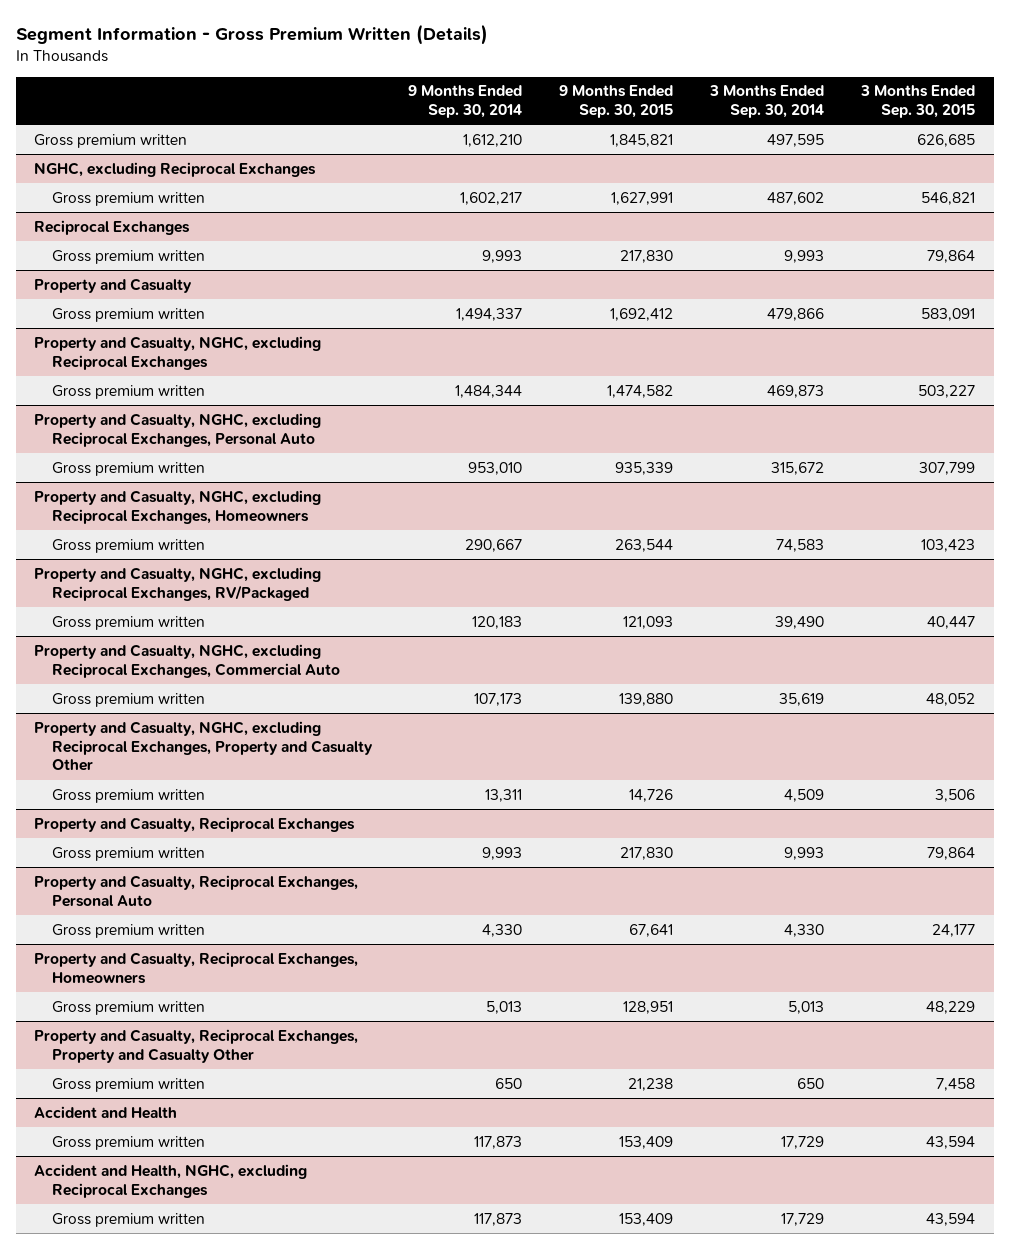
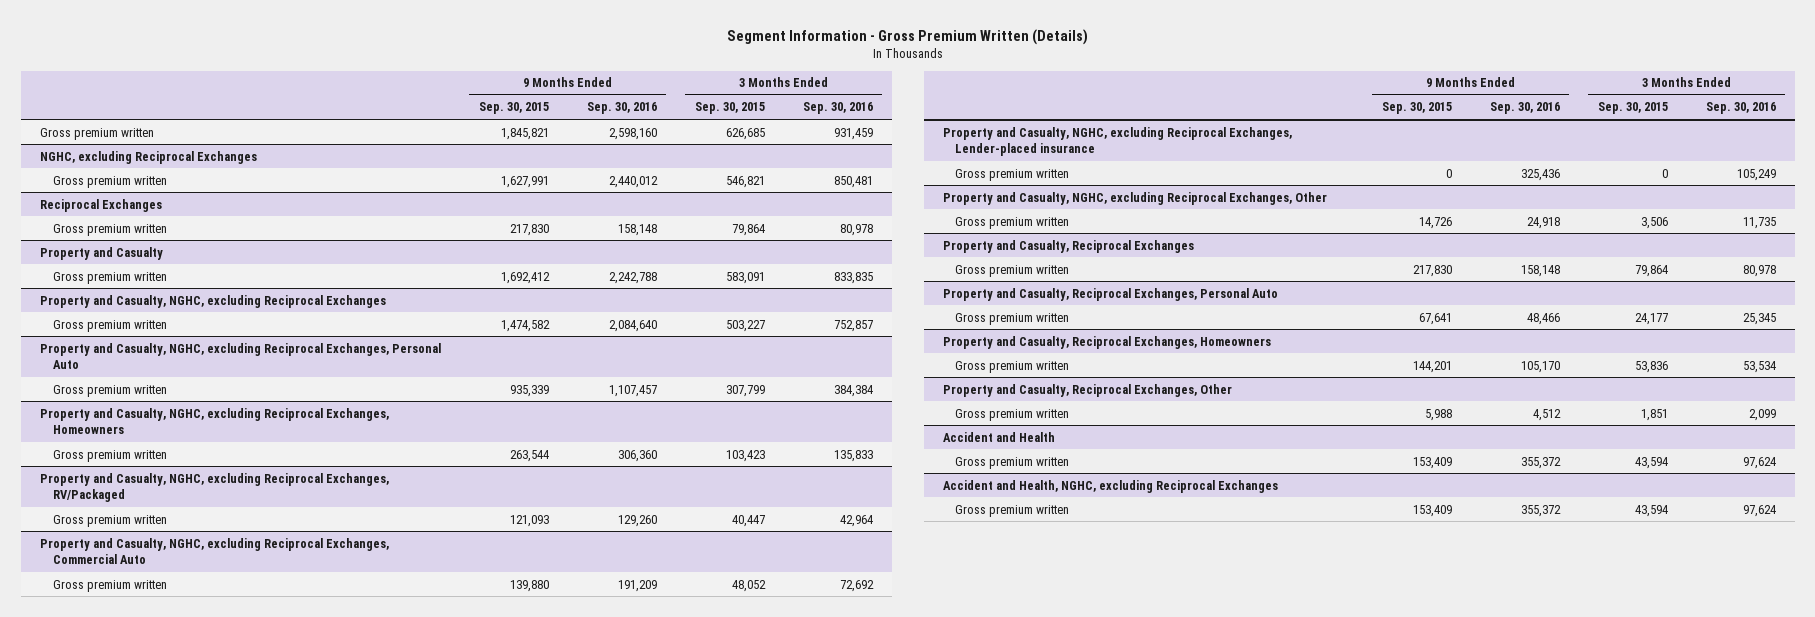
- | 9 Months Ended Sep. 30, 2014 | 9 Months Ended Sep. 30, 2015 | 3 Months Ended Sep. 30, 2014 | 3 Months Ended Sep. 30, 2015
+ | 9 Months Ended Sep. 30, 2015 | 9 Months Ended Sep. 30, 2016 | 3 Months Ended Sep. 30, 2015 | 3 Months Ended Sep. 30, 2016
- Property and Casualty, NGHC, excluding Reciprocal Exchanges, Property and Casualty Other
+ Property and Casualty, NGHC, excluding Reciprocal Exchanges, Lender-placed insurance
+ Gross premium written | 0 | 325,436 | 0 | 105,249
+ Property and Casualty, NGHC, excluding Reciprocal Exchanges, Other
@ Property and Casualty, Reciprocal Exchanges, Homeowners
- Gross premium written | 5,013 | 128,951 | 5,013 | 48,229
- Property and Casualty, Reciprocal Exchanges, Property and Casualty Other
- Gross premium written | 650 | 21,238 | 650 | 7,458
@ Property and Casualty, Reciprocal Exchanges, Homeowners
+ Gross premium written | 144,201 | 105,170 | 53,836 | 53,534
+ Property and Casualty, Reciprocal Exchanges, Other
+ Gross premium written | 5,988 | 4,512 | 1,851 | 2,099

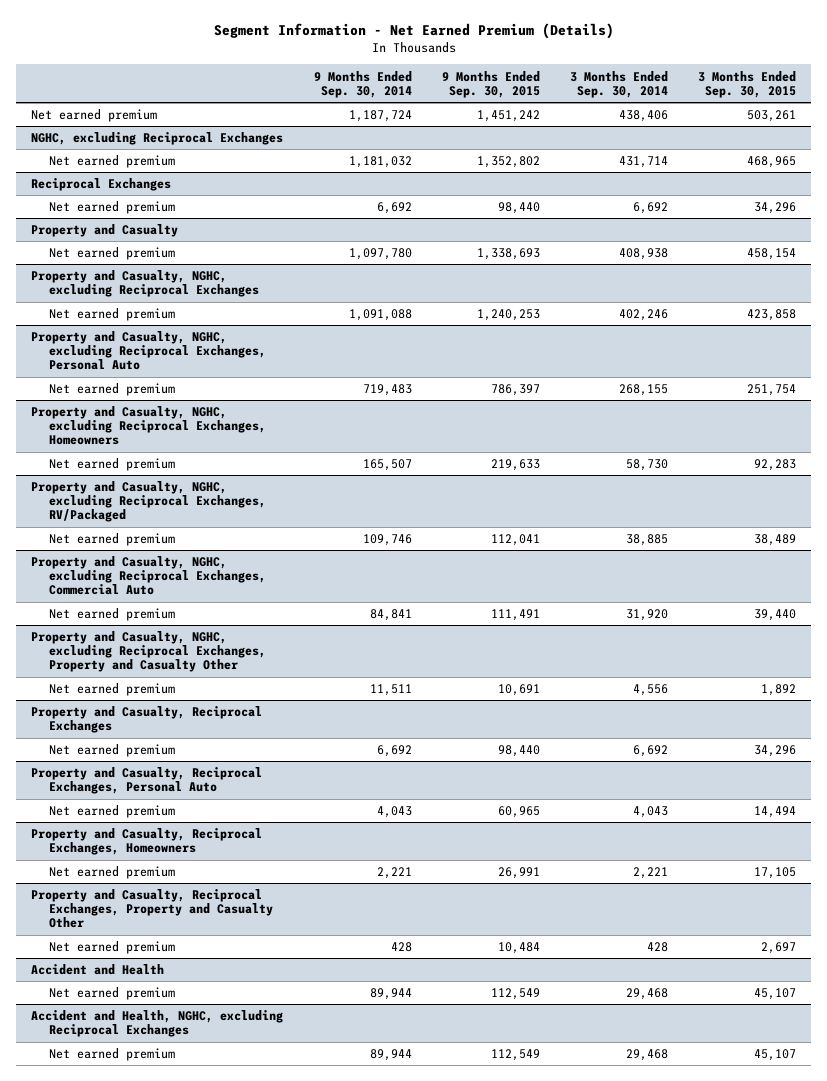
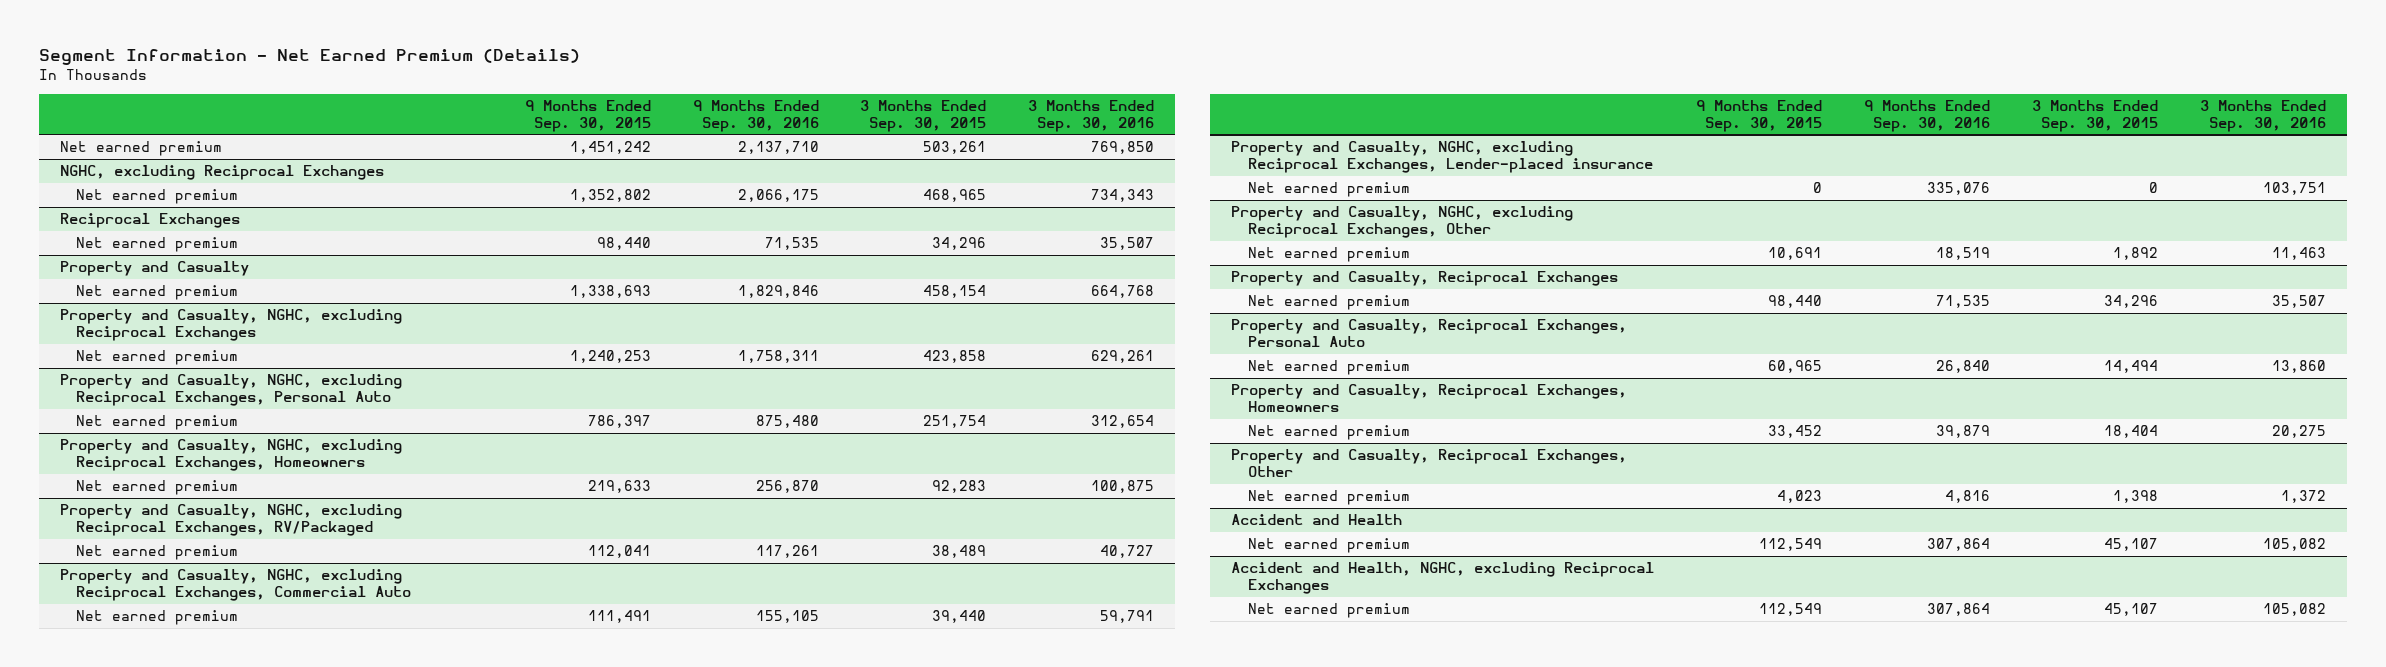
- | 9 Months Ended Sep. 30, 2014 | 9 Months Ended Sep. 30, 2015 | 3 Months Ended Sep. 30, 2014 | 3 Months Ended Sep. 30, 2015
+ | 9 Months Ended Sep. 30, 2015 | 9 Months Ended Sep. 30, 2016 | 3 Months Ended Sep. 30, 2015 | 3 Months Ended Sep. 30, 2016
- Property and Casualty, NGHC, excluding Reciprocal Exchanges, Property and Casualty Other
+ Property and Casualty, NGHC, excluding Reciprocal Exchanges, Lender-placed insurance
+ Net earned premium | 0 | 335,076 | 0 | 103,751
+ Property and Casualty, NGHC, excluding Reciprocal Exchanges, Other
@ Property and Casualty, Reciprocal Exchanges, Homeowners
- Net earned premium | 2,221 | 26,991 | 2,221 | 17,105
- Property and Casualty, Reciprocal Exchanges, Property and Casualty Other
- Net earned premium | 428 | 10,484 | 428 | 2,697
@ Property and Casualty, Reciprocal Exchanges, Homeowners
+ Net earned premium | 33,452 | 39,879 | 18,404 | 20,275
+ Property and Casualty, Reciprocal Exchanges, Other
+ Net earned premium | 4,023 | 4,816 | 1,398 | 1,372

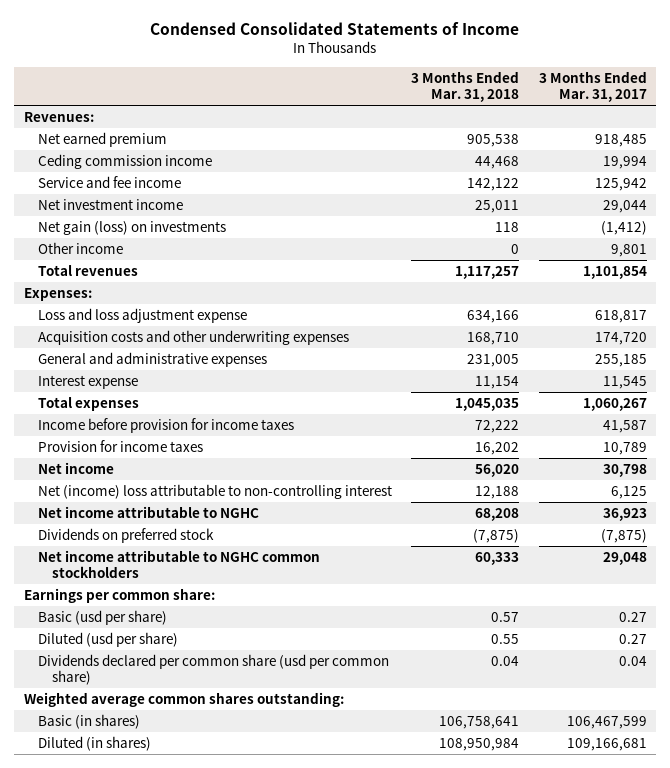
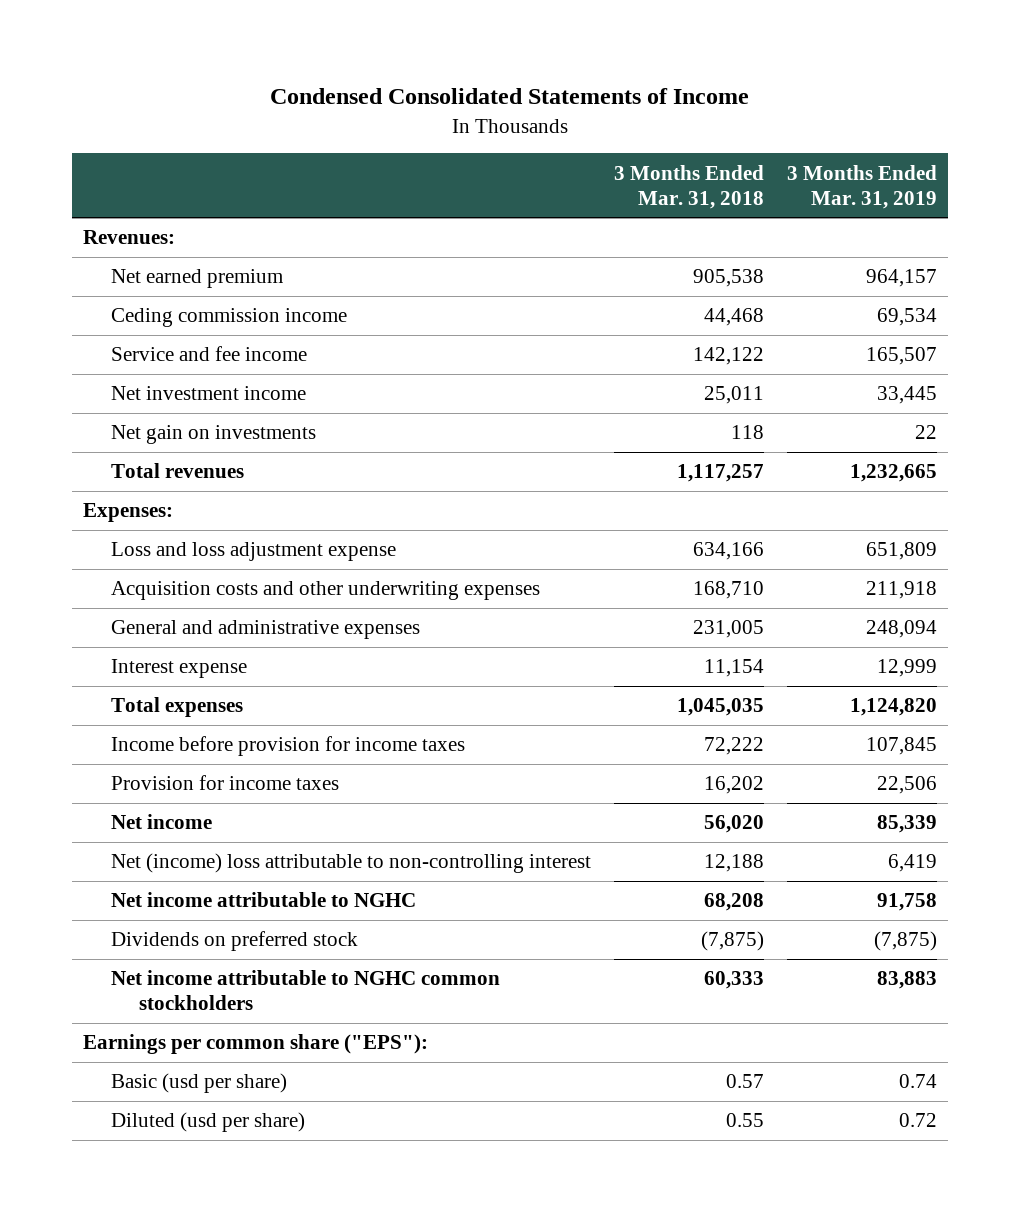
- | 3 Months Ended Mar. 31, 2018 | 3 Months Ended Mar. 31, 2017
+ | 3 Months Ended Mar. 31, 2018 | 3 Months Ended Mar. 31, 2019
- Net gain (loss) on investments | 118 | (1,412)
- Other income | 0 | 9,801
+ Net gain on investments | 118 | 22
- Earnings per common share:
+ Earnings per common share ("EPS"):
- Dividends declared per common share (usd per common share) | 0.04 | 0.04
- Weighted average common shares outstanding:
- Basic (in shares) | 106,758,641 | 106,467,599
- Diluted (in shares) | 108,950,984 | 109,166,681

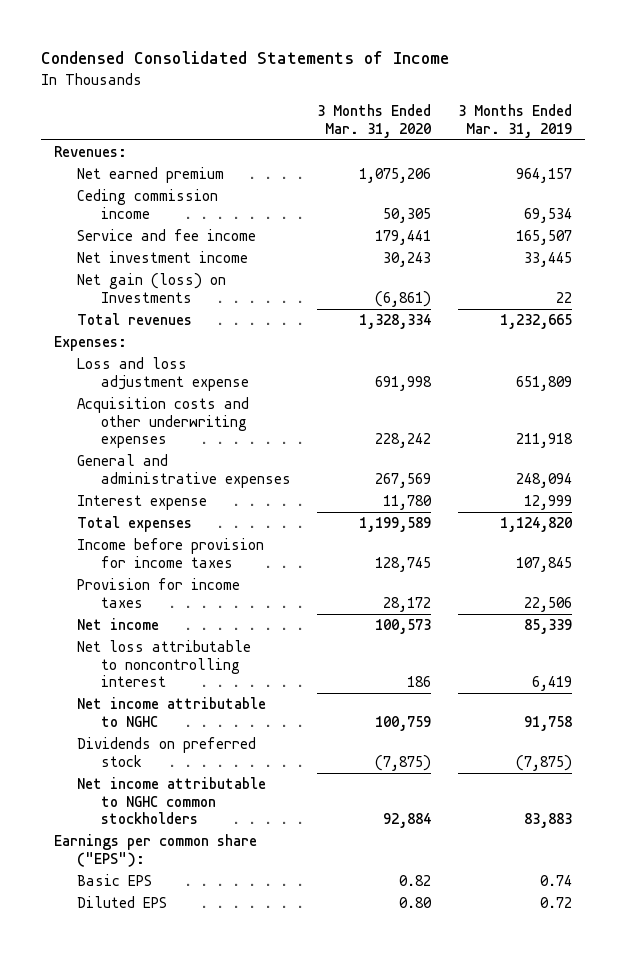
- | 3 Months Ended Mar. 31, 2018 | 3 Months Ended Mar. 31, 2019
+ | 3 Months Ended Mar. 31, 2020 | 3 Months Ended Mar. 31, 2019
- Net gain on investments | 118 | 22
+ Net gain (loss) on Investments | (6,861) | 22
- Net (income) loss attributable to non-controlling interest | 12,188 | 6,419
+ Net loss attributable to noncontrolling interest | 186 | 6,419
- Basic (usd per share) | 0.57 | 0.74
- Diluted (usd per share) | 0.55 | 0.72
+ Basic EPS | 0.82 | 0.74
+ Diluted EPS | 0.80 | 0.72

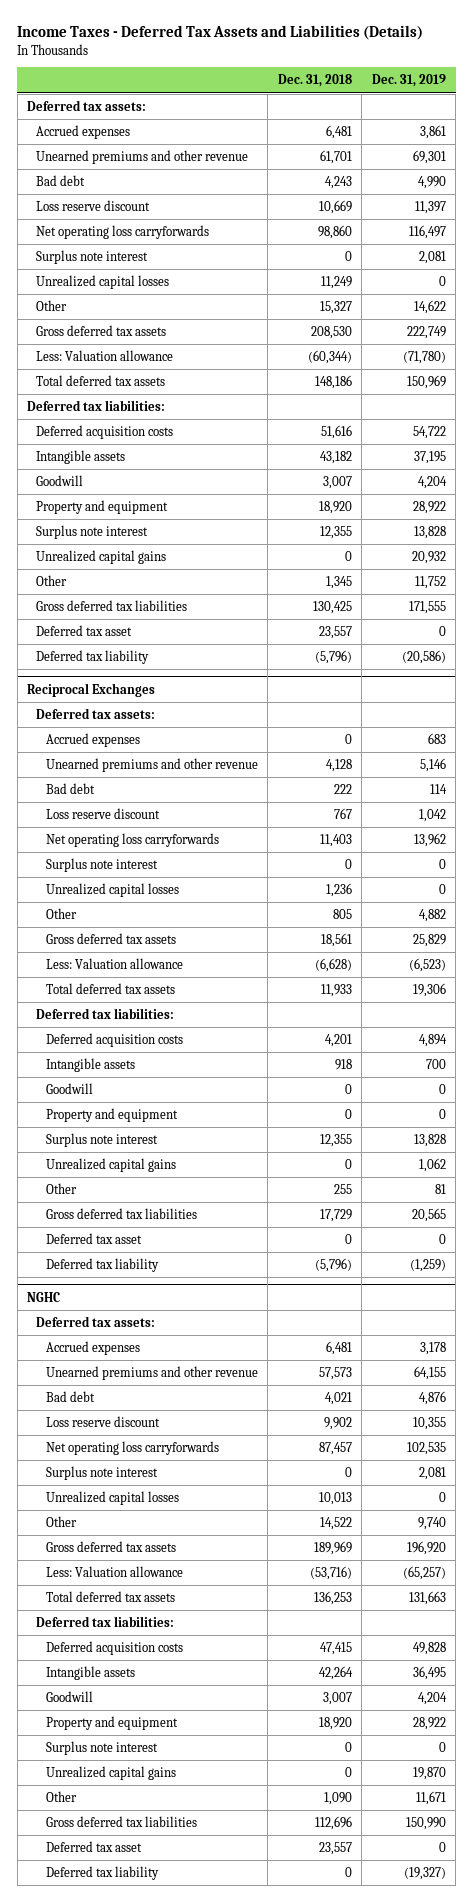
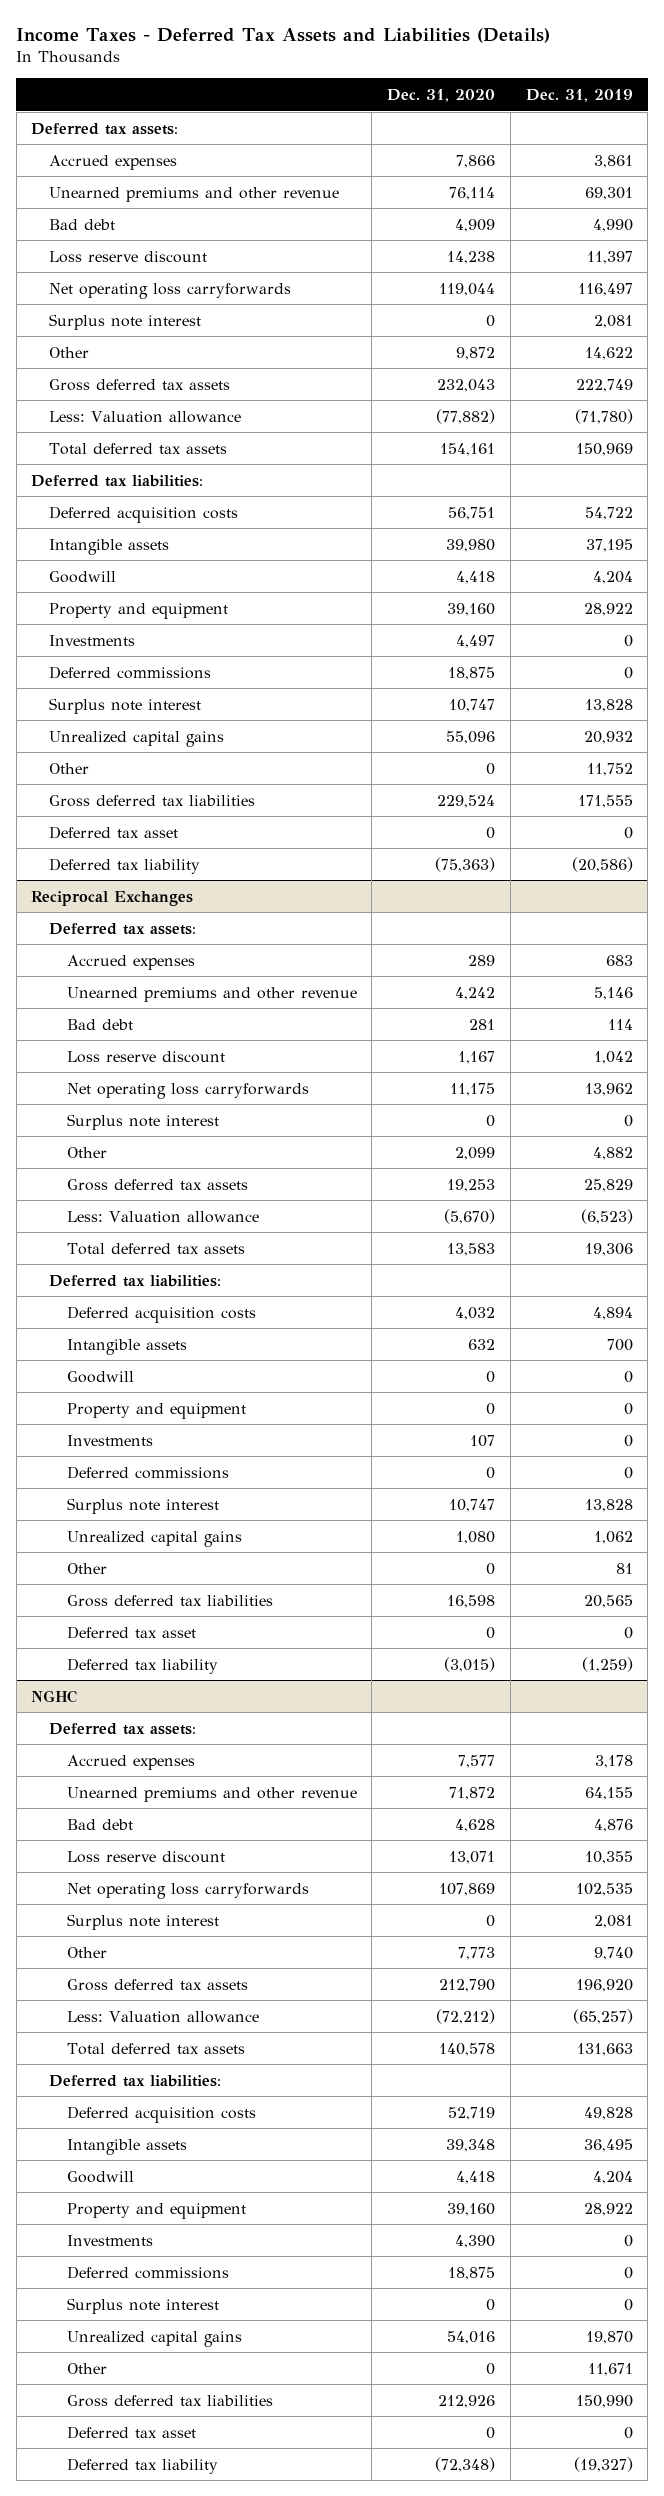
- | Dec. 31, 2018 | Dec. 31, 2019
+ | Dec. 31, 2020 | Dec. 31, 2019
- Unrealized capital losses | 11,249 | 0
+ Investments | 4,497 | 0
+ Deferred commissions | 18,875 | 0
@ Reciprocal Exchanges
- Unrealized capital losses | 1,236 | 0
+ Investments | 107 | 0
+ Deferred commissions | 0 | 0
@ NGHC
- Unrealized capital losses | 10,013 | 0
+ Investments | 4,390 | 0
+ Deferred commissions | 18,875 | 0

